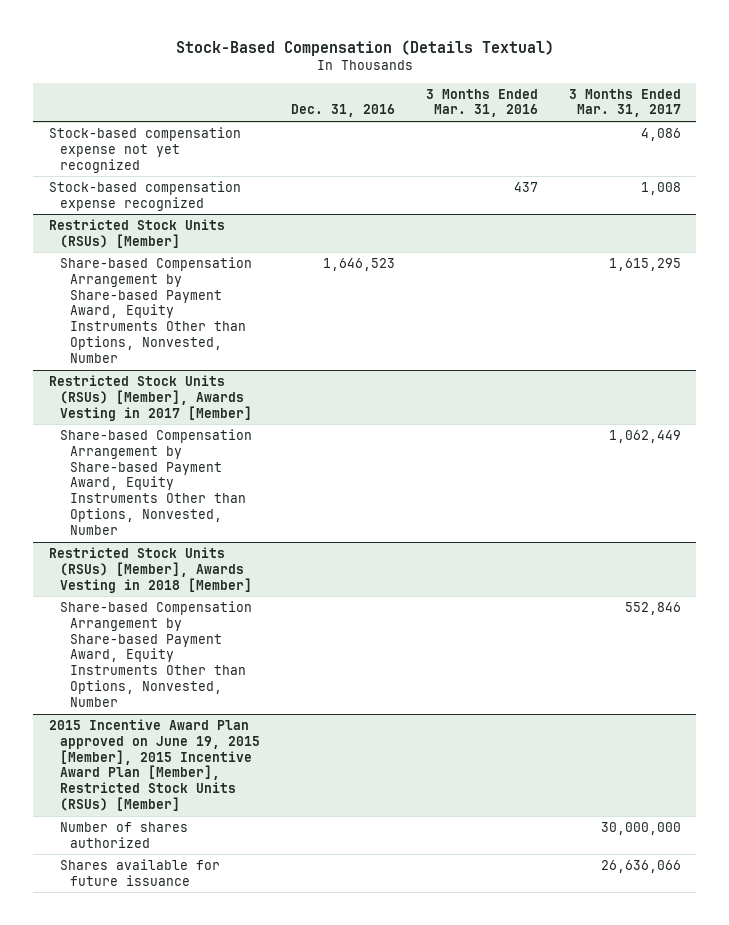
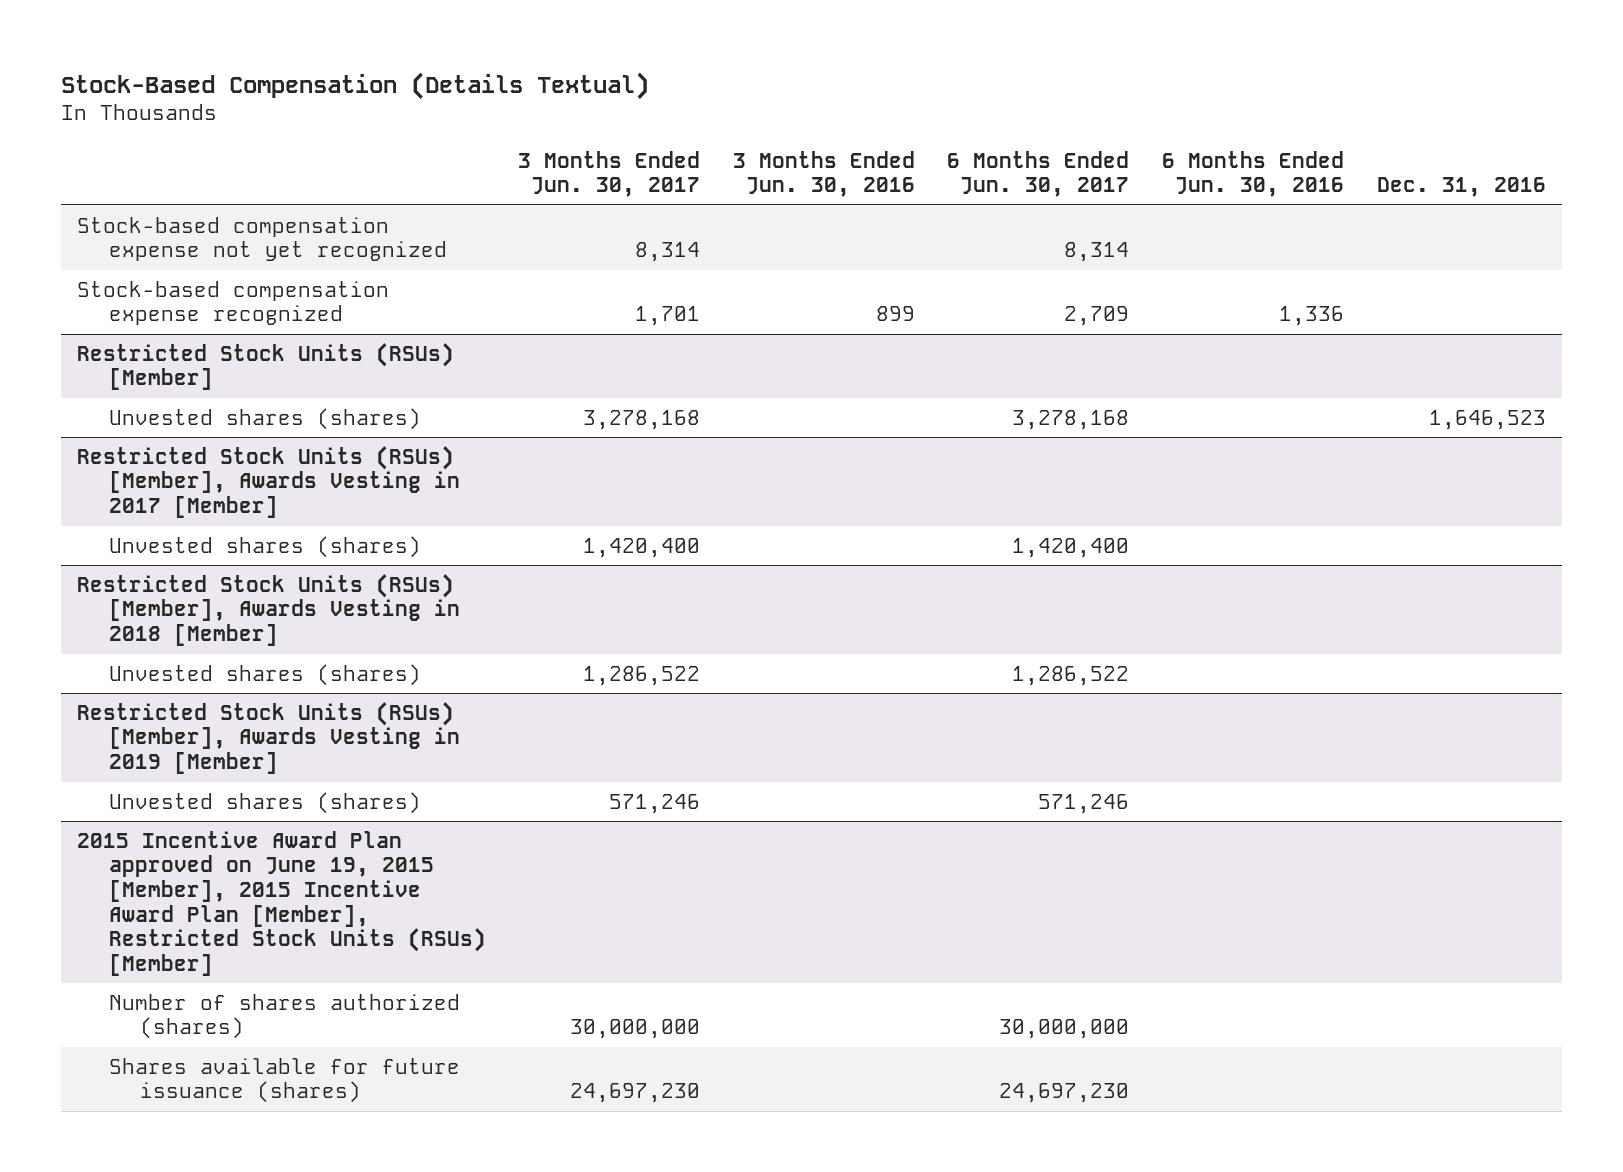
- | Dec. 31, 2016 | 3 Months Ended Mar. 31, 2016 | 3 Months Ended Mar. 31, 2017
+ | 3 Months Ended Jun. 30, 2017 | 3 Months Ended Jun. 30, 2016 | 6 Months Ended Jun. 30, 2017 | 6 Months Ended Jun. 30, 2016 | Dec. 31, 2016
@ Restricted Stock Units (RSUs) [Member]
- Share-based Compensation Arrangement by Share-based Payment Award, Equity Instruments Other than Options, Nonvested, Number | 1,646,523 | | 1,615,295
+ Unvested shares (shares) | 3,278,168 | | 3,278,168 | | 1,646,523
@ Restricted Stock Units (RSUs) [Member], Awards Vesting in 2017 [Member]
- Share-based Compensation Arrangement by Share-based Payment Award, Equity Instruments Other than Options, Nonvested, Number | | | 1,062,449
+ Unvested shares (shares) | 1,420,400 | | 1,420,400 | |
@ Restricted Stock Units (RSUs) [Member], Awards Vesting in 2018 [Member]
- Share-based Compensation Arrangement by Share-based Payment Award, Equity Instruments Other than Options, Nonvested, Number | | | 552,846
+ Unvested shares (shares) | 1,286,522 | | 1,286,522 | |
+ Restricted Stock Units (RSUs) [Member], Awards Vesting in 2019 [Member]
+ Unvested shares (shares) | 571,246 | | 571,246 | |
@ 2015 Incentive Award Plan approved on June 19, 2015 [Member], 2015 Incentive Award Plan [Member], Restricted Stock Units (RSUs) [Member]
- Number of shares authorized | | | 30,000,000
- Shares available for future issuance | | | 26,636,066
+ Number of shares authorized (shares) | 30,000,000 | | 30,000,000 | |
+ Shares available for future issuance (shares) | 24,697,230 | | 24,697,230 | |

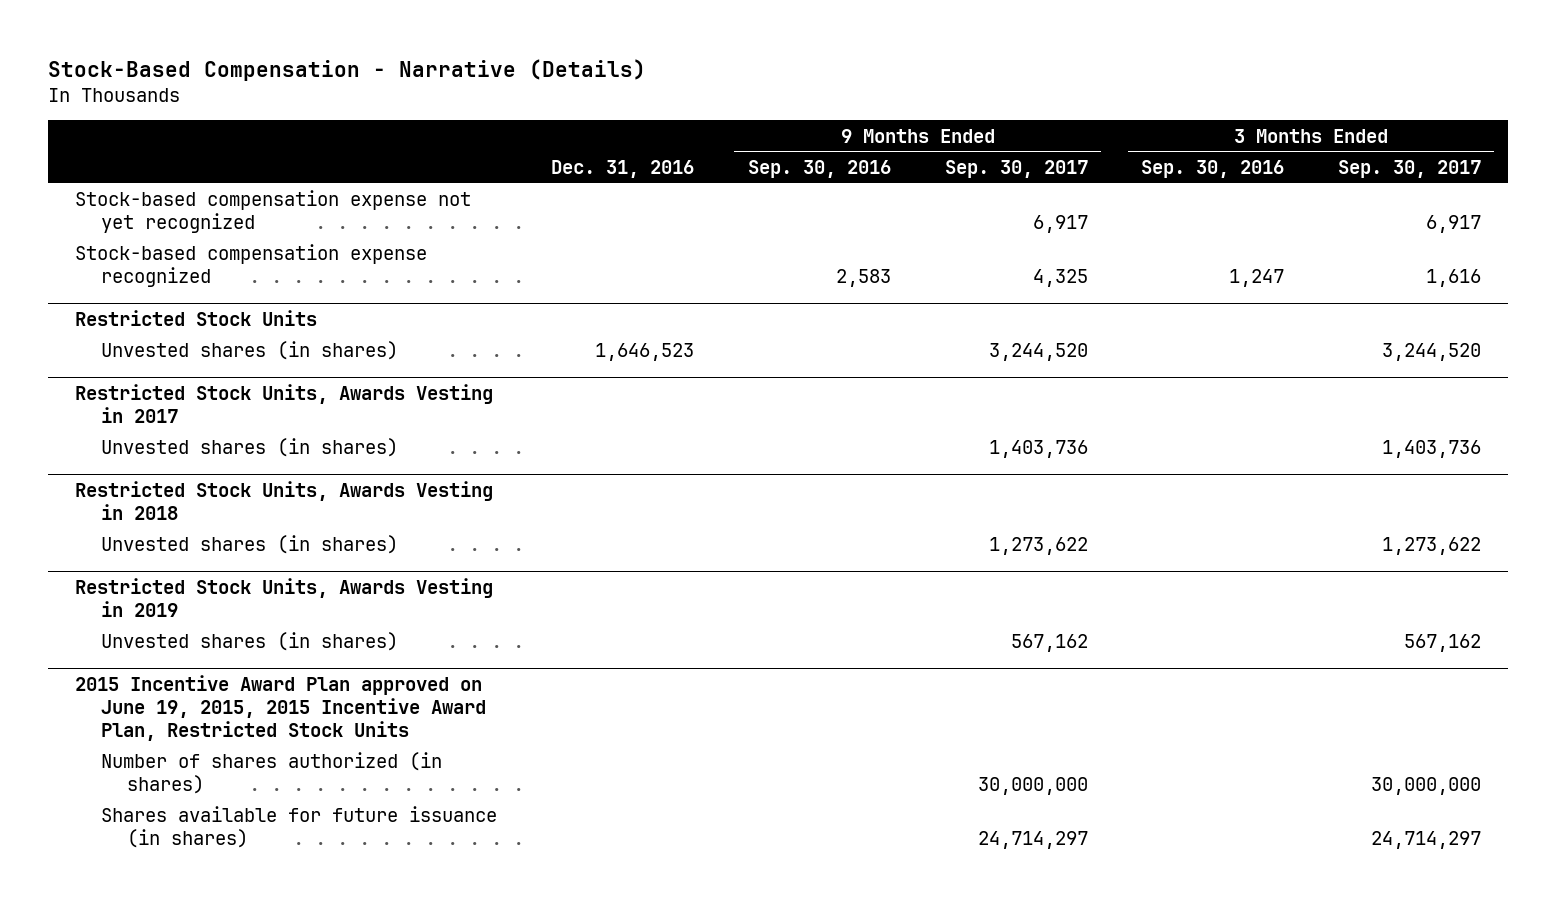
- Stock-Based Compensation (Details Textual)
+ Stock-Based Compensation - Narrative (Details)
- | 3 Months Ended Jun. 30, 2017 | 3 Months Ended Jun. 30, 2016 | 6 Months Ended Jun. 30, 2017 | 6 Months Ended Jun. 30, 2016 | Dec. 31, 2016
+ | Dec. 31, 2016 | 9 Months Ended Sep. 30, 2016 | 9 Months Ended Sep. 30, 2017 | 3 Months Ended Sep. 30, 2016 | 3 Months Ended Sep. 30, 2017
- Restricted Stock Units (RSUs) [Member]
- Unvested shares (shares) | 3,278,168 | | 3,278,168 | | 1,646,523
- Restricted Stock Units (RSUs) [Member], Awards Vesting in 2017 [Member]
- Unvested shares (shares) | 1,420,400 | | 1,420,400 | |
- Restricted Stock Units (RSUs) [Member], Awards Vesting in 2018 [Member]
- Unvested shares (shares) | 1,286,522 | | 1,286,522 | |
- Restricted Stock Units (RSUs) [Member], Awards Vesting in 2019 [Member]
- Unvested shares (shares) | 571,246 | | 571,246 | |
- 2015 Incentive Award Plan approved on June 19, 2015 [Member], 2015 Incentive Award Plan [Member], Restricted Stock Units (RSUs) [Member]
- Number of shares authorized (shares) | 30,000,000 | | 30,000,000 | |
- Shares available for future issuance (shares) | 24,697,230 | | 24,697,230 | |
+ Restricted Stock Units
+ Unvested shares (in shares) | 1,646,523 | | 3,244,520 | | 3,244,520
+ Restricted Stock Units, Awards Vesting in 2017
+ Unvested shares (in shares) | | | 1,403,736 | | 1,403,736
+ Restricted Stock Units, Awards Vesting in 2018
+ Unvested shares (in shares) | | | 1,273,622 | | 1,273,622
+ Restricted Stock Units, Awards Vesting in 2019
+ Unvested shares (in shares) | | | 567,162 | | 567,162
+ 2015 Incentive Award Plan approved on June 19, 2015, 2015 Incentive Award Plan, Restricted Stock Units
+ Number of shares authorized (in shares) | | | 30,000,000 | | 30,000,000
+ Shares available for future issuance (in shares) | | | 24,714,297 | | 24,714,297

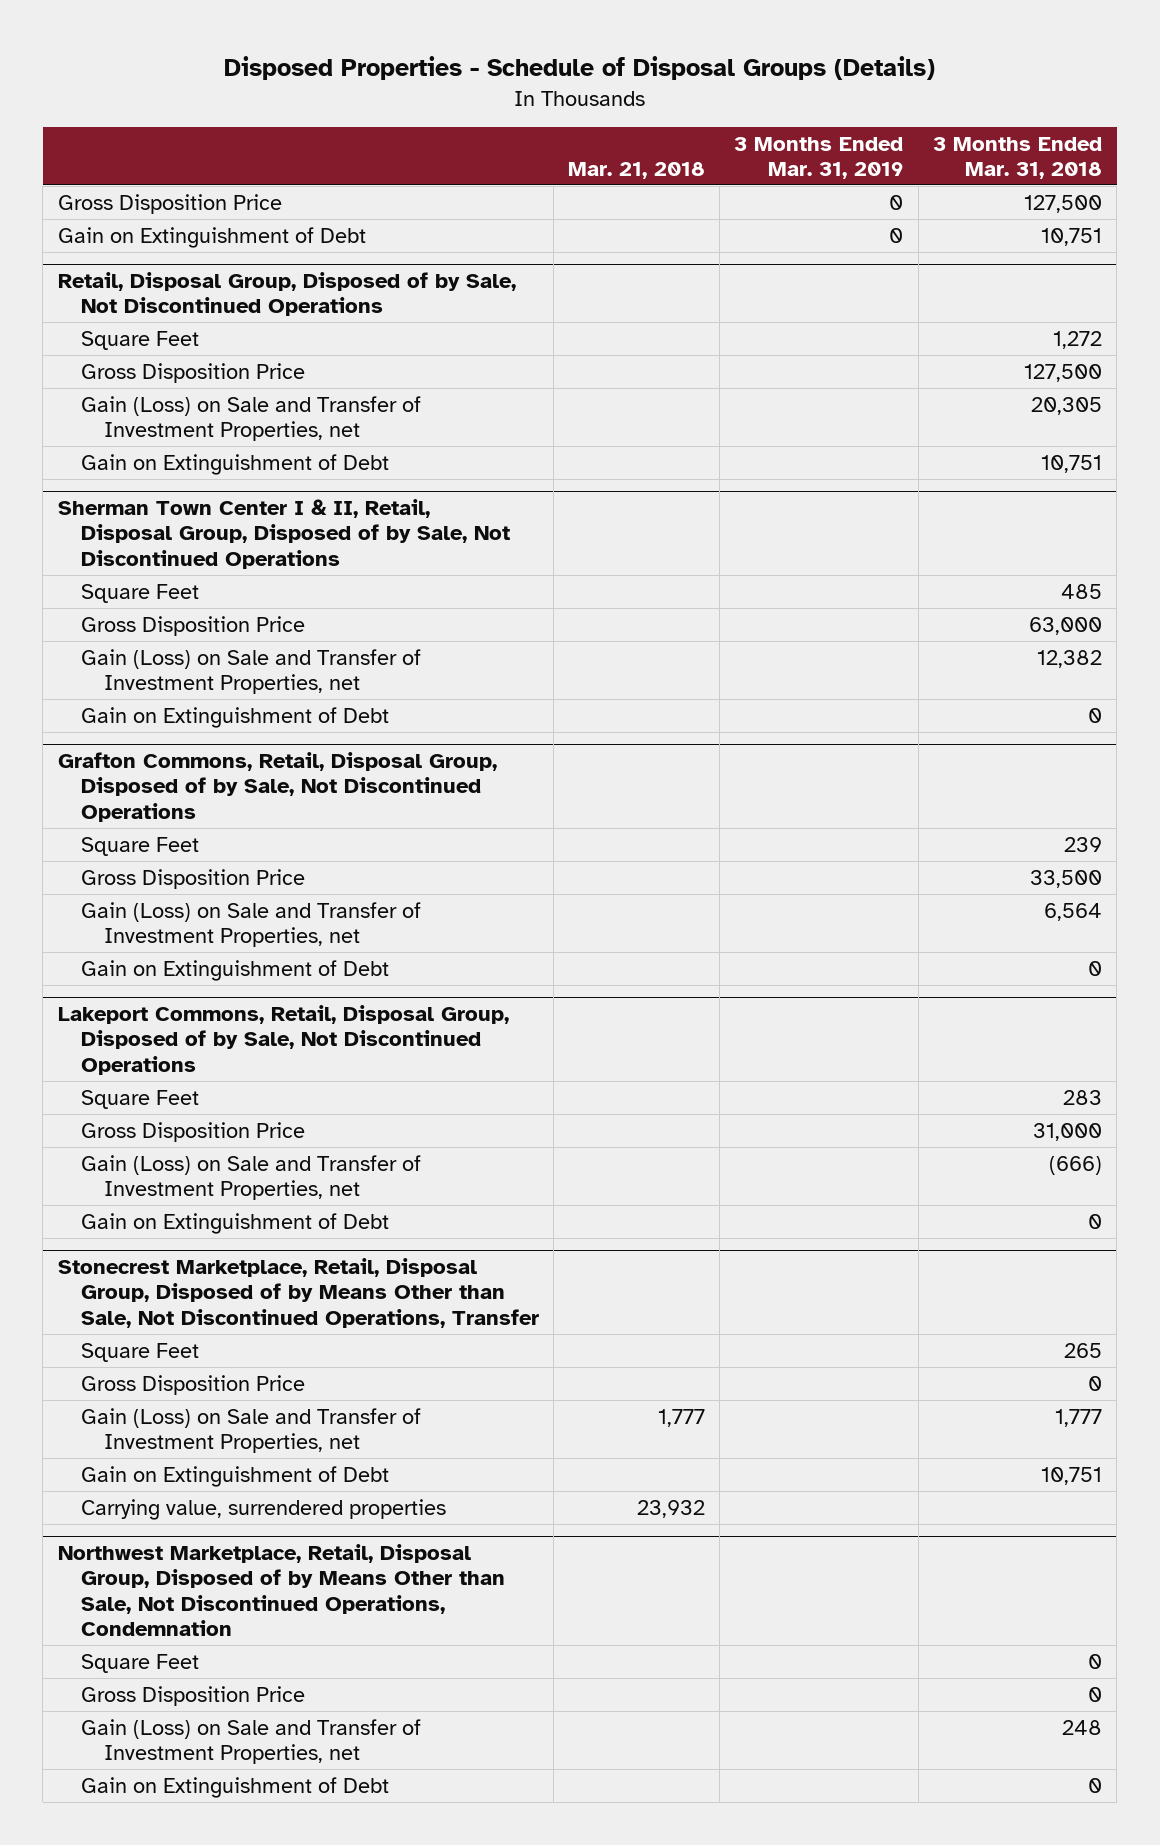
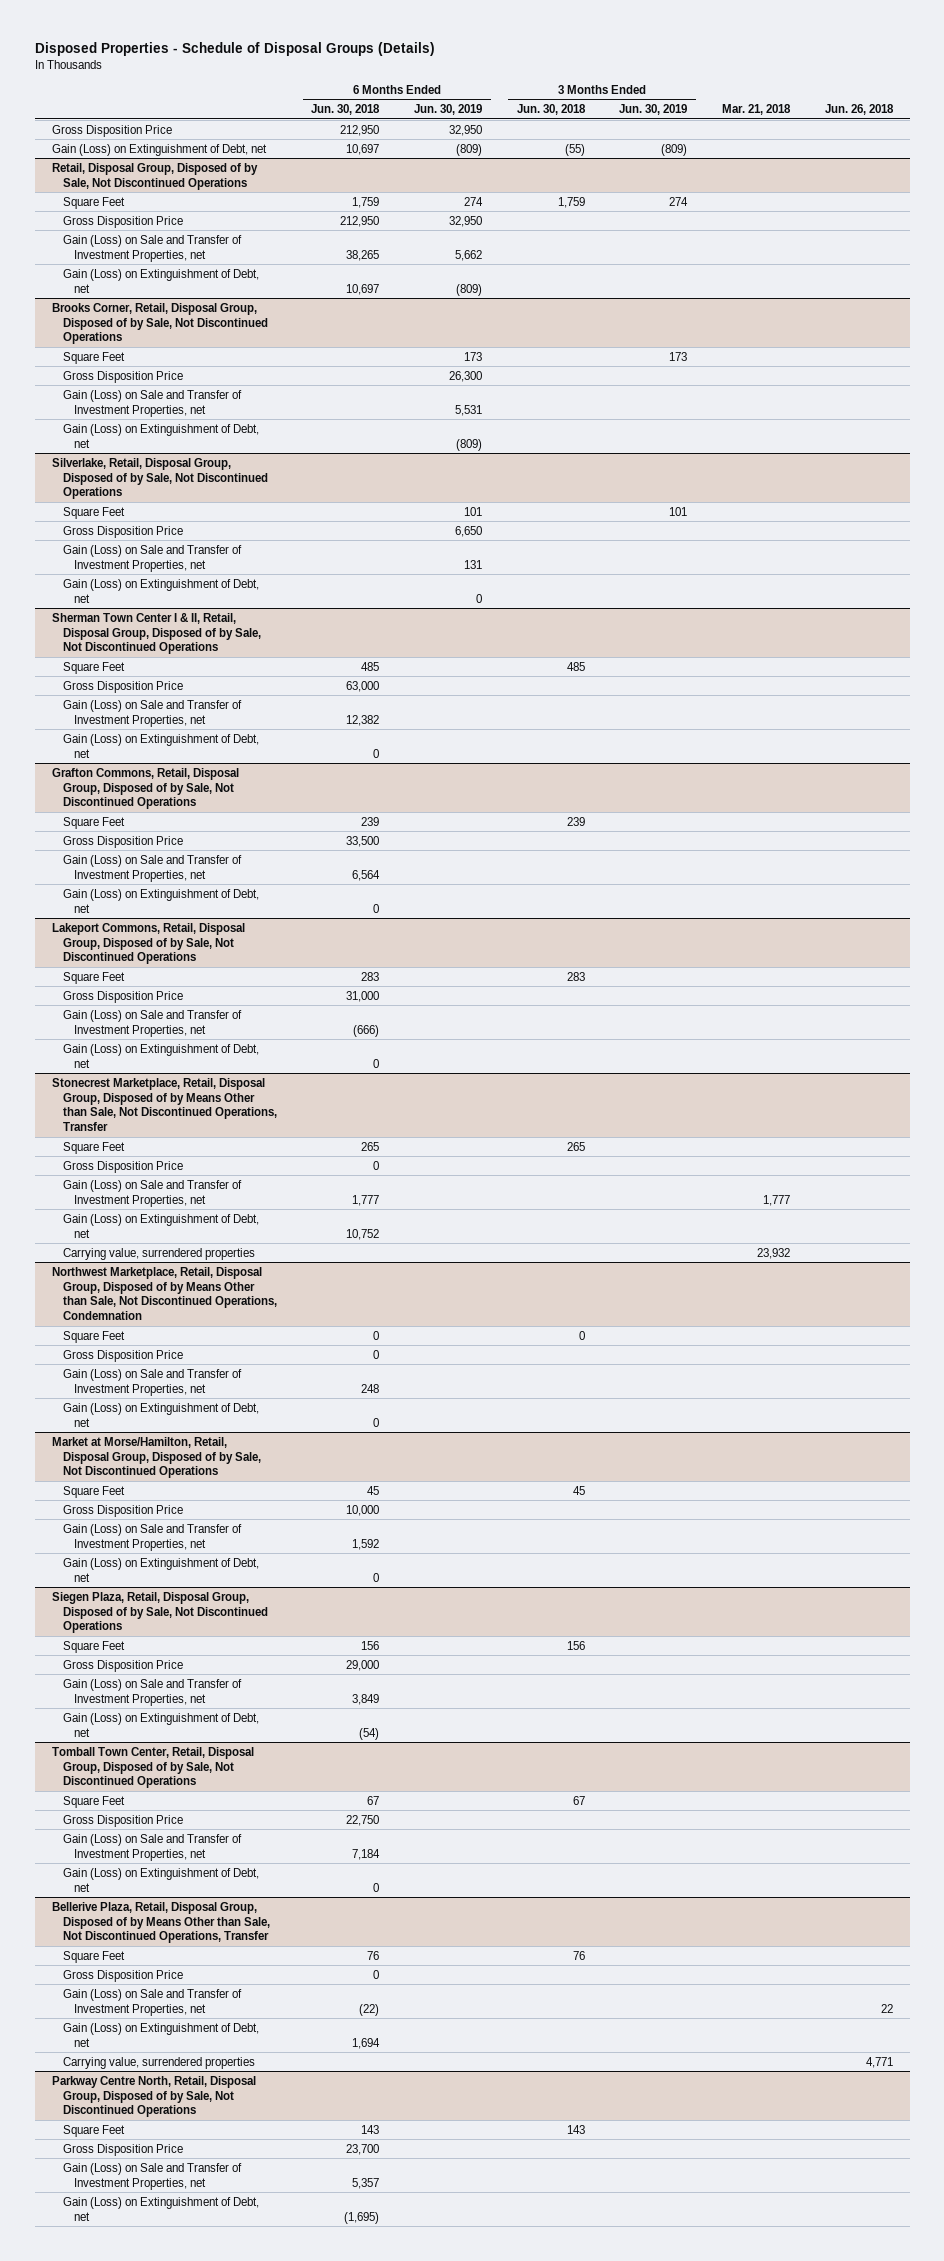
- | Mar. 21, 2018 | 3 Months Ended Mar. 31, 2019 | 3 Months Ended Mar. 31, 2018
+ | 6 Months Ended Jun. 30, 2018 | 6 Months Ended Jun. 30, 2019 | 3 Months Ended Jun. 30, 2018 | 3 Months Ended Jun. 30, 2019 | Mar. 21, 2018 | Jun. 26, 2018
- Gain on Extinguishment of Debt | | 0 | 10,751
+ Gain (Loss) on Extinguishment of Debt, net | 10,697 | (809) | (55) | (809) | |
@ Retail, Disposal Group, Disposed of by Sale, Not Discontinued Operations
- Gain on Extinguishment of Debt | | | 10,751
+ Gain (Loss) on Extinguishment of Debt, net | 10,697 | (809) | | | |
+ Brooks Corner, Retail, Disposal Group, Disposed of by Sale, Not Discontinued Operations
+ Square Feet | | 173 | | 173 | |
+ Gross Disposition Price | | 26,300 | | | |
+ Gain (Loss) on Sale and Transfer of Investment Properties, net | | 5,531 | | | |
+ Gain (Loss) on Extinguishment of Debt, net | | (809) | | | |
+ Silverlake, Retail, Disposal Group, Disposed of by Sale, Not Discontinued Operations
+ Square Feet | | 101 | | 101 | |
+ Gross Disposition Price | | 6,650 | | | |
+ Gain (Loss) on Sale and Transfer of Investment Properties, net | | 131 | | | |
+ Gain (Loss) on Extinguishment of Debt, net | | 0 | | | |
@ Sherman Town Center I & II, Retail, Disposal Group, Disposed of by Sale, Not Discontinued Operations
- Gain on Extinguishment of Debt | | | 0
+ Gain (Loss) on Extinguishment of Debt, net | 0 | | | | |
@ Grafton Commons, Retail, Disposal Group, Disposed of by Sale, Not Discontinued Operations
- Gain on Extinguishment of Debt | | | 0
+ Gain (Loss) on Extinguishment of Debt, net | 0 | | | | |
@ Lakeport Commons, Retail, Disposal Group, Disposed of by Sale, Not Discontinued Operations
- Gain on Extinguishment of Debt | | | 0
+ Gain (Loss) on Extinguishment of Debt, net | 0 | | | | |
@ Stonecrest Marketplace, Retail, Disposal Group, Disposed of by Means Other than Sale, Not Discontinued Operations, Transfer
- Gain on Extinguishment of Debt | | | 10,751
+ Gain (Loss) on Extinguishment of Debt, net | 10,752 | | | | |
@ Northwest Marketplace, Retail, Disposal Group, Disposed of by Means Other than Sale, Not Discontinued Operations, Condemnation
- Gain on Extinguishment of Debt | | | 0
+ Gain (Loss) on Extinguishment of Debt, net | 0 | | | | |
+ Market at Morse/Hamilton, Retail, Disposal Group, Disposed of by Sale, Not Discontinued Operations
+ Square Feet | 45 | | 45 | | |
+ Gross Disposition Price | 10,000 | | | | |
+ Gain (Loss) on Sale and Transfer of Investment Properties, net | 1,592 | | | | |
+ Gain (Loss) on Extinguishment of Debt, net | 0 | | | | |
+ Siegen Plaza, Retail, Disposal Group, Disposed of by Sale, Not Discontinued Operations
+ Square Feet | 156 | | 156 | | |
+ Gross Disposition Price | 29,000 | | | | |
+ Gain (Loss) on Sale and Transfer of Investment Properties, net | 3,849 | | | | |
+ Gain (Loss) on Extinguishment of Debt, net | (54) | | | | |
+ Tomball Town Center, Retail, Disposal Group, Disposed of by Sale, Not Discontinued Operations
+ Square Feet | 67 | | 67 | | |
+ Gross Disposition Price | 22,750 | | | | |
+ Gain (Loss) on Sale and Transfer of Investment Properties, net | 7,184 | | | | |
+ Gain (Loss) on Extinguishment of Debt, net | 0 | | | | |
+ Bellerive Plaza, Retail, Disposal Group, Disposed of by Means Other than Sale, Not Discontinued Operations, Transfer
+ Square Feet | 76 | | 76 | | |
+ Gross Disposition Price | 0 | | | | |
+ Gain (Loss) on Sale and Transfer of Investment Properties, net | (22) | | | | | 22
+ Gain (Loss) on Extinguishment of Debt, net | 1,694 | | | | |
+ Carrying value, surrendered properties | | | | | | 4,771
+ Parkway Centre North, Retail, Disposal Group, Disposed of by Sale, Not Discontinued Operations
+ Square Feet | 143 | | 143 | | |
+ Gross Disposition Price | 23,700 | | | | |
+ Gain (Loss) on Sale and Transfer of Investment Properties, net | 5,357 | | | | |
+ Gain (Loss) on Extinguishment of Debt, net | (1,695) | | | | |

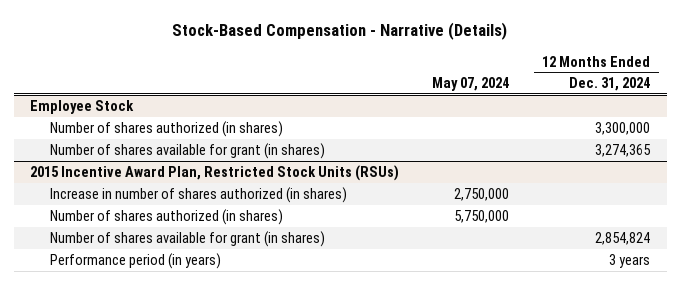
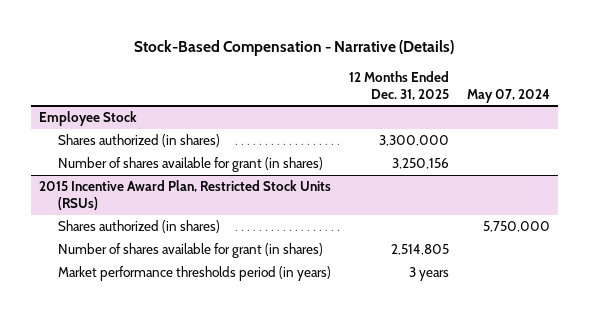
- | May 07, 2024 | 12 Months Ended Dec. 31, 2024
+ | 12 Months Ended Dec. 31, 2025 | May 07, 2024
@ Employee Stock
- Number of shares authorized (in shares) | | 3,300,000
+ Shares authorized (in shares) | 3,300,000 |
@ 2015 Incentive Award Plan, Restricted Stock Units (RSUs)
- Increase in number of shares authorized (in shares) | 2,750,000 |
- Number of shares authorized (in shares) | 5,750,000 |
+ Shares authorized (in shares) | | 5,750,000
- Performance period (in years) | | 3 years
+ Market performance thresholds period (in years) | 3 years |

